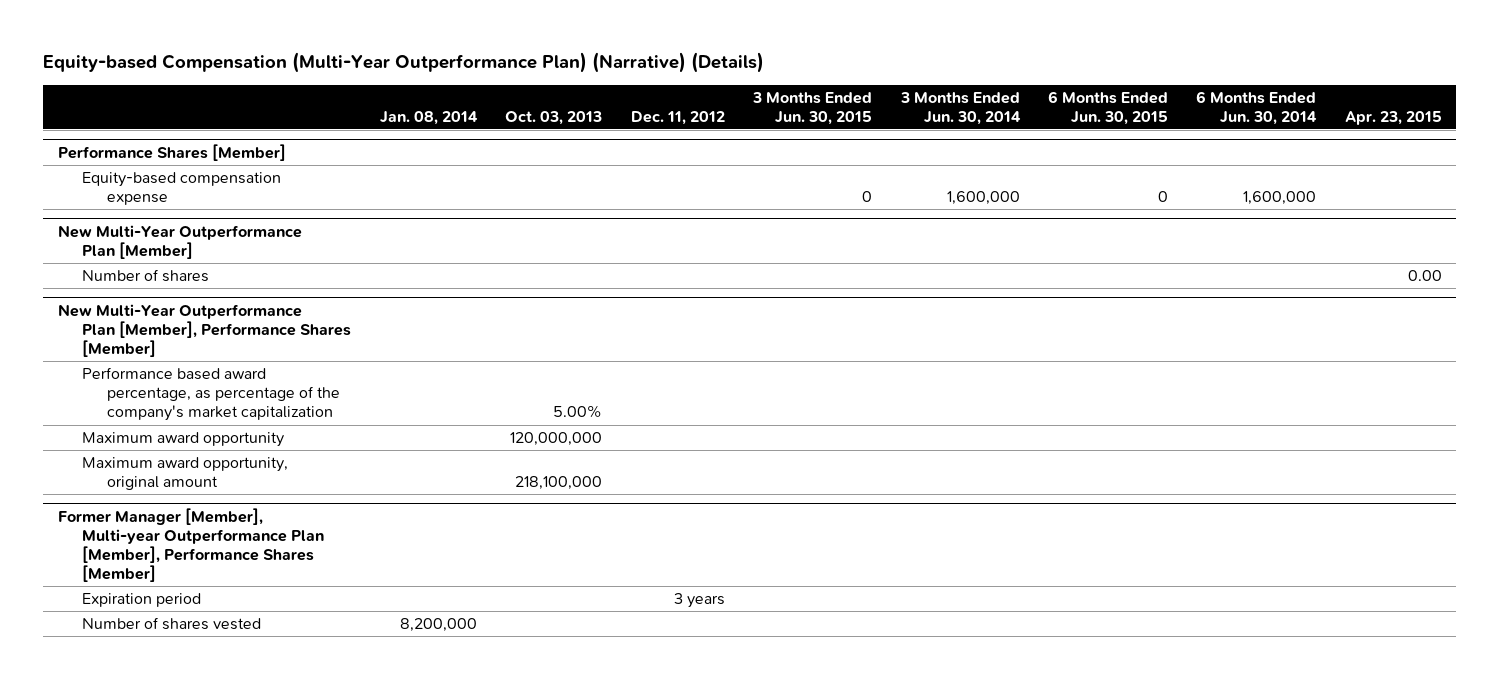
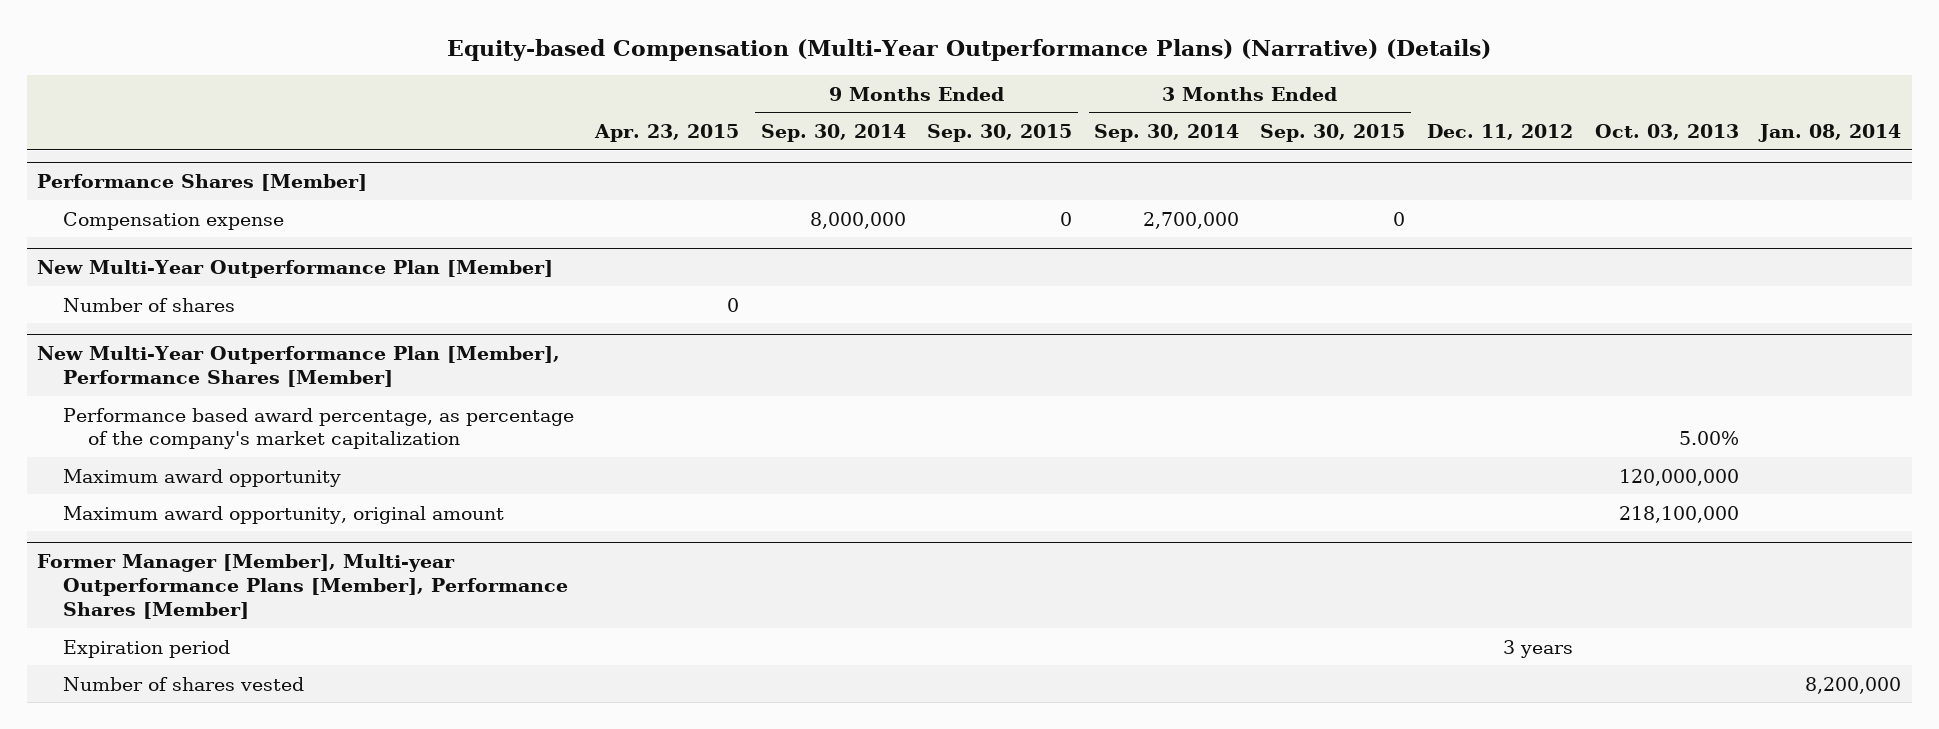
- Equity-based Compensation (Multi-Year Outperformance Plan) (Narrative) (Details)
+ Equity-based Compensation (Multi-Year Outperformance Plans) (Narrative) (Details)
- | Jan. 08, 2014 | Oct. 03, 2013 | Dec. 11, 2012 | 3 Months Ended Jun. 30, 2015 | 3 Months Ended Jun. 30, 2014 | 6 Months Ended Jun. 30, 2015 | 6 Months Ended Jun. 30, 2014 | Apr. 23, 2015
+ | Apr. 23, 2015 | 9 Months Ended Sep. 30, 2014 | 9 Months Ended Sep. 30, 2015 | 3 Months Ended Sep. 30, 2014 | 3 Months Ended Sep. 30, 2015 | Dec. 11, 2012 | Oct. 03, 2013 | Jan. 08, 2014
@ Performance Shares [Member]
- Equity-based compensation expense | | | | 0 | 1,600,000 | 0 | 1,600,000 |
+ Compensation expense | | 8,000,000 | 0 | 2,700,000 | 0 | | |
@ New Multi-Year Outperformance Plan [Member]
- Number of shares | | | | | | | | 0.00
+ Number of shares | 0 | | | | | | |
- Former Manager [Member], Multi-year Outperformance Plan [Member], Performance Shares [Member]
+ Former Manager [Member], Multi-year Outperformance Plans [Member], Performance Shares [Member]

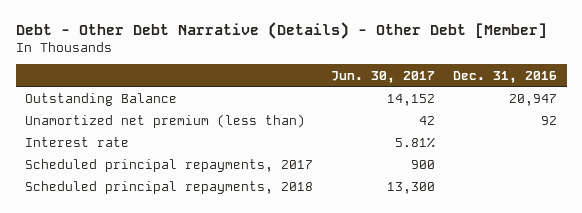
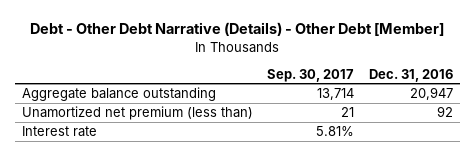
- | Jun. 30, 2017 | Dec. 31, 2016
+ | Sep. 30, 2017 | Dec. 31, 2016
- Outstanding Balance | 14,152 | 20,947
+ Aggregate balance outstanding | 13,714 | 20,947
- Scheduled principal repayments, 2017 | 900 |
- Scheduled principal repayments, 2018 | 13,300 |

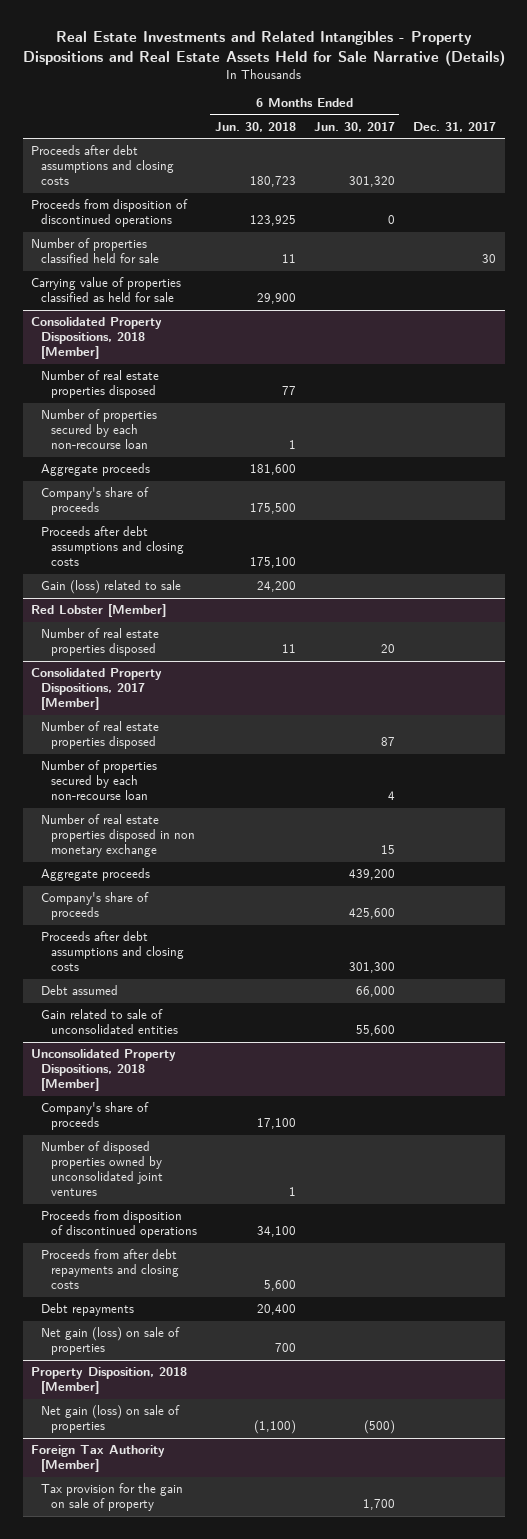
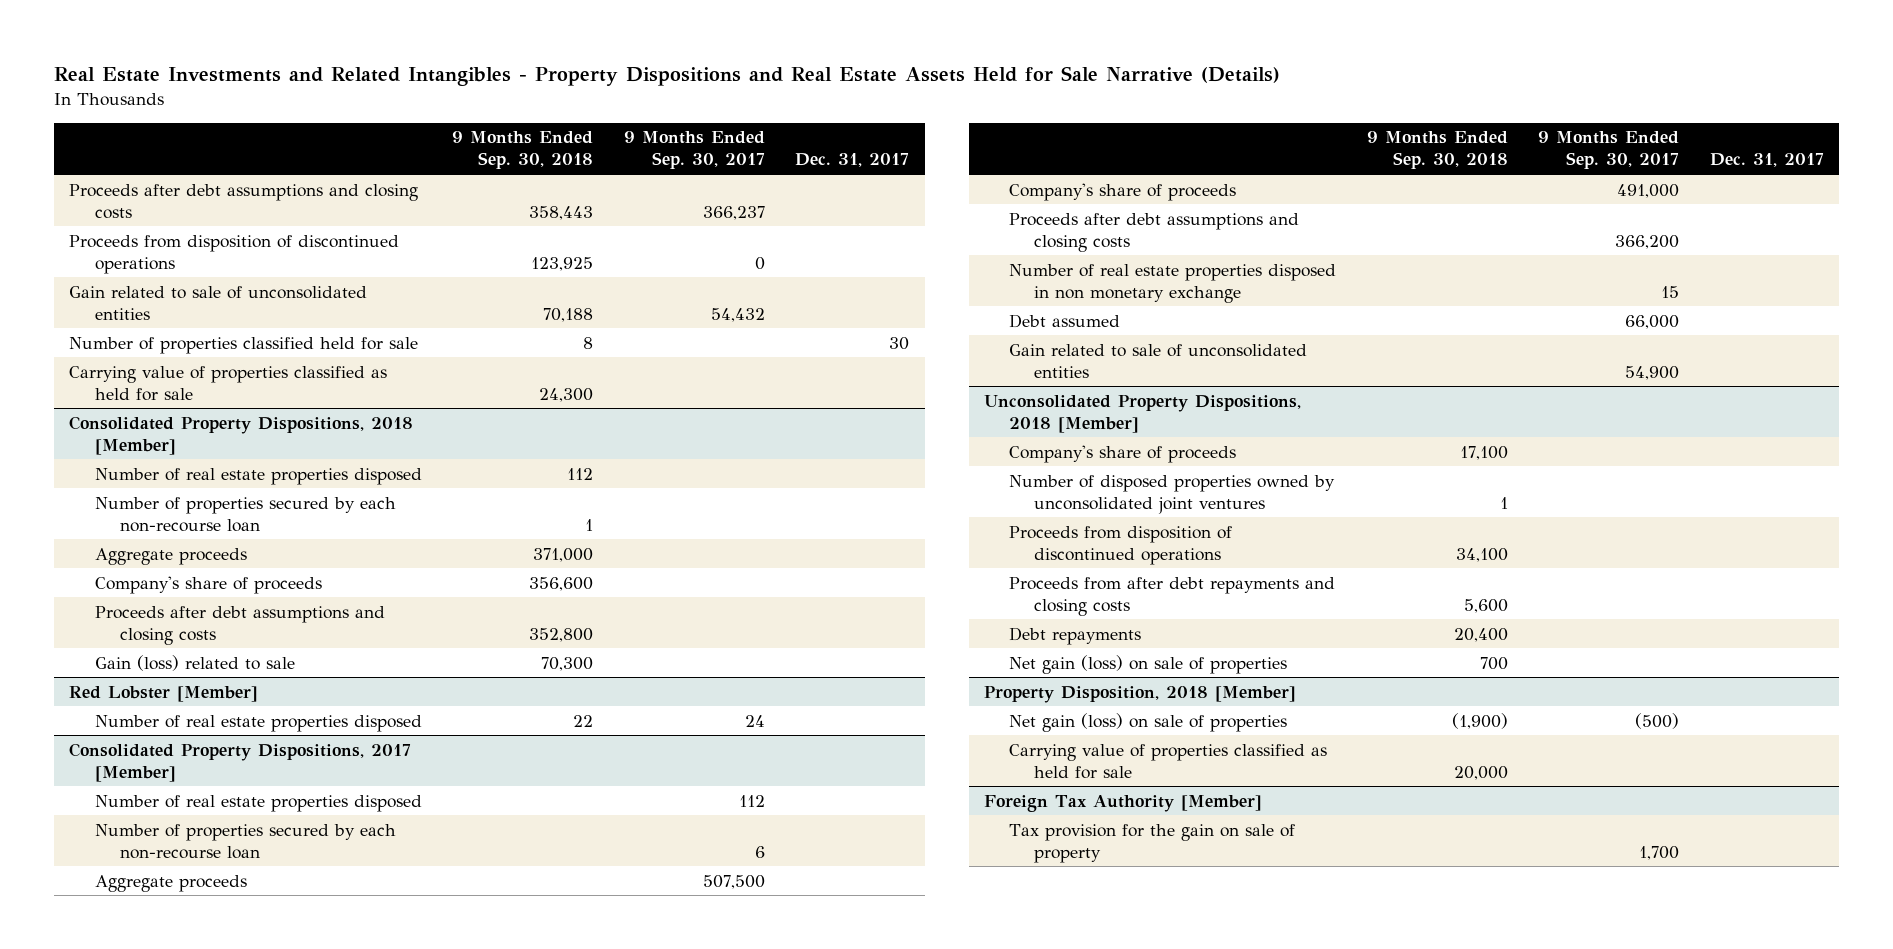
- | 6 Months Ended Jun. 30, 2018 | 6 Months Ended Jun. 30, 2017 | Dec. 31, 2017
+ | 9 Months Ended Sep. 30, 2018 | 9 Months Ended Sep. 30, 2017 | Dec. 31, 2017
+ Gain related to sale of unconsolidated entities | 70,188 | 54,432 |
@ Consolidated Property Dispositions, 2017 [Member]
moved down: Number of real estate properties disposed in non monetary exchange | | 15 |
@ Property Disposition, 2018 [Member]
+ Carrying value of properties classified as held for sale | 20,000 | |

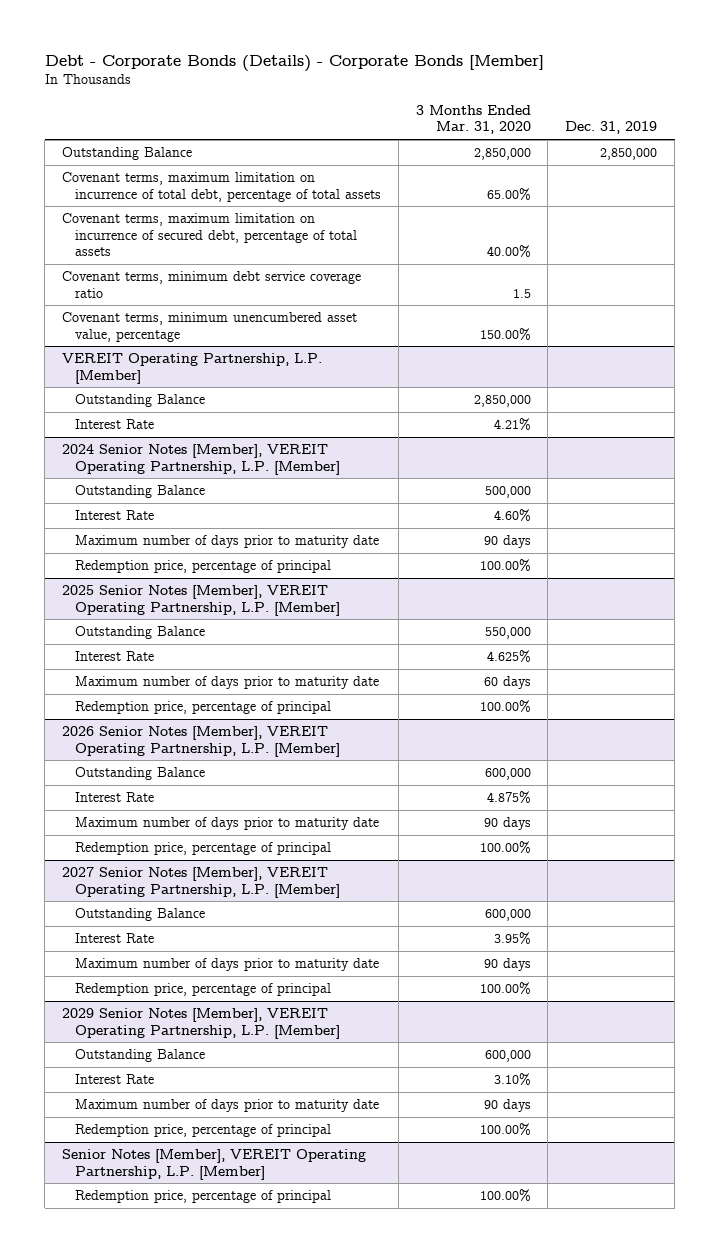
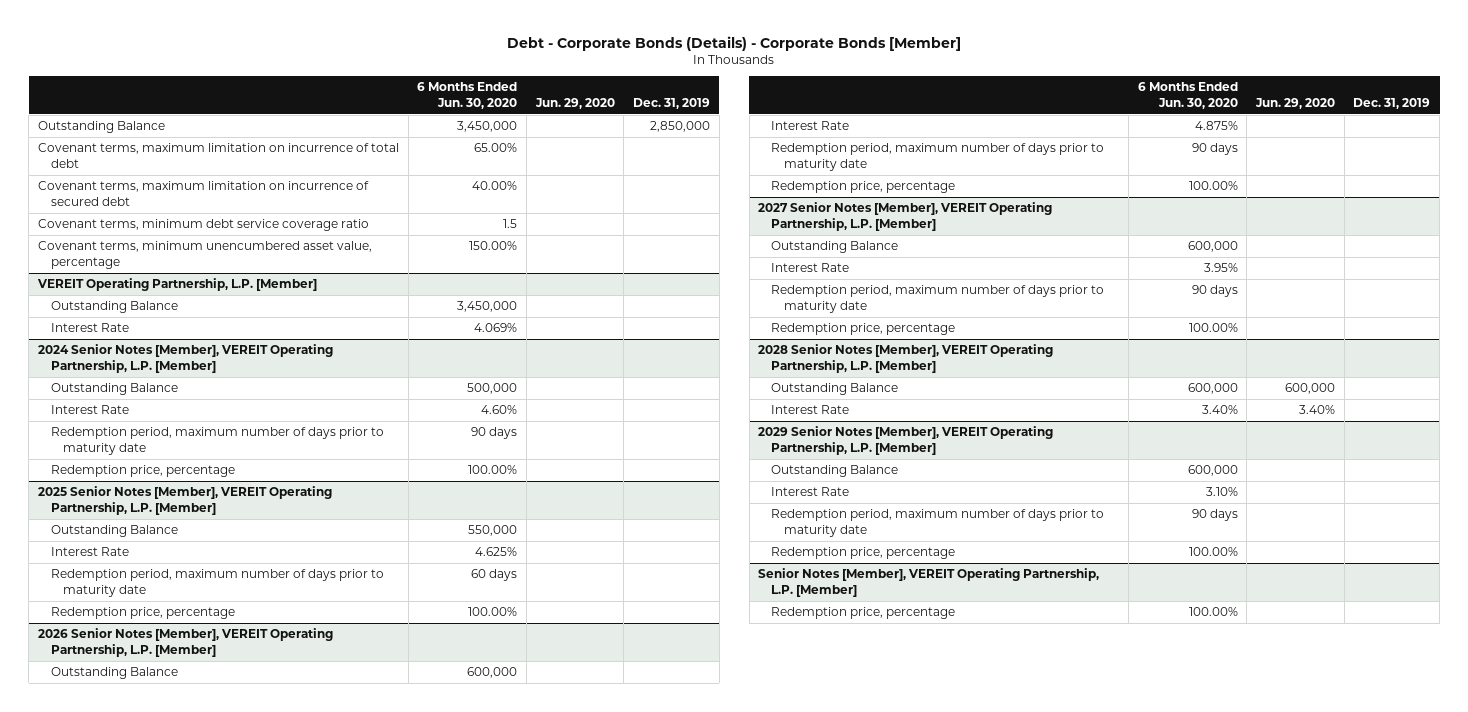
- | 3 Months Ended Mar. 31, 2020 | Dec. 31, 2019
+ | 6 Months Ended Jun. 30, 2020 | Jun. 29, 2020 | Dec. 31, 2019
- Covenant terms, maximum limitation on incurrence of total debt, percentage of total assets | 65.00% |
- Covenant terms, maximum limitation on incurrence of secured debt, percentage of total assets | 40.00% |
+ Covenant terms, maximum limitation on incurrence of total debt | 65.00% | |
+ Covenant terms, maximum limitation on incurrence of secured debt | 40.00% | |
@ 2024 Senior Notes [Member], VEREIT Operating Partnership, L.P. [Member]
- Maximum number of days prior to maturity date | 90 days |
- Redemption price, percentage of principal | 100.00% |
+ Redemption period, maximum number of days prior to maturity date | 90 days | |
+ Redemption price, percentage | 100.00% | |
@ 2025 Senior Notes [Member], VEREIT Operating Partnership, L.P. [Member]
- Maximum number of days prior to maturity date | 60 days |
- Redemption price, percentage of principal | 100.00% |
+ Redemption period, maximum number of days prior to maturity date | 60 days | |
+ Redemption price, percentage | 100.00% | |
@ 2026 Senior Notes [Member], VEREIT Operating Partnership, L.P. [Member]
- Maximum number of days prior to maturity date | 90 days |
- Redemption price, percentage of principal | 100.00% |
+ Redemption period, maximum number of days prior to maturity date | 90 days | |
+ Redemption price, percentage | 100.00% | |
@ 2027 Senior Notes [Member], VEREIT Operating Partnership, L.P. [Member]
- Maximum number of days prior to maturity date | 90 days |
- Redemption price, percentage of principal | 100.00% |
+ Redemption period, maximum number of days prior to maturity date | 90 days | |
+ Redemption price, percentage | 100.00% | |
+ 2028 Senior Notes [Member], VEREIT Operating Partnership, L.P. [Member]
+ Outstanding Balance | 600,000 | 600,000 |
+ Interest Rate | 3.40% | 3.40% |
@ 2029 Senior Notes [Member], VEREIT Operating Partnership, L.P. [Member]
- Maximum number of days prior to maturity date | 90 days |
- Redemption price, percentage of principal | 100.00% |
+ Redemption period, maximum number of days prior to maturity date | 90 days | |
+ Redemption price, percentage | 100.00% | |
@ Senior Notes [Member], VEREIT Operating Partnership, L.P. [Member]
- Redemption price, percentage of principal | 100.00% |
+ Redemption price, percentage | 100.00% | |

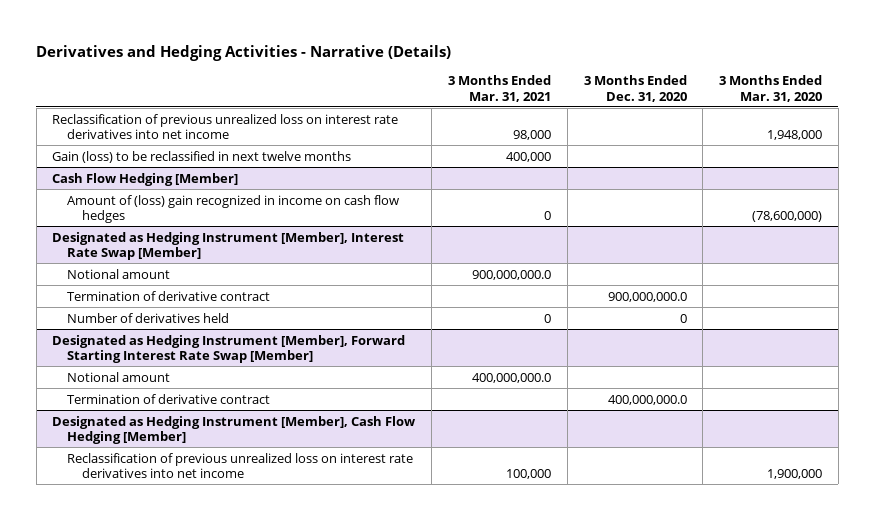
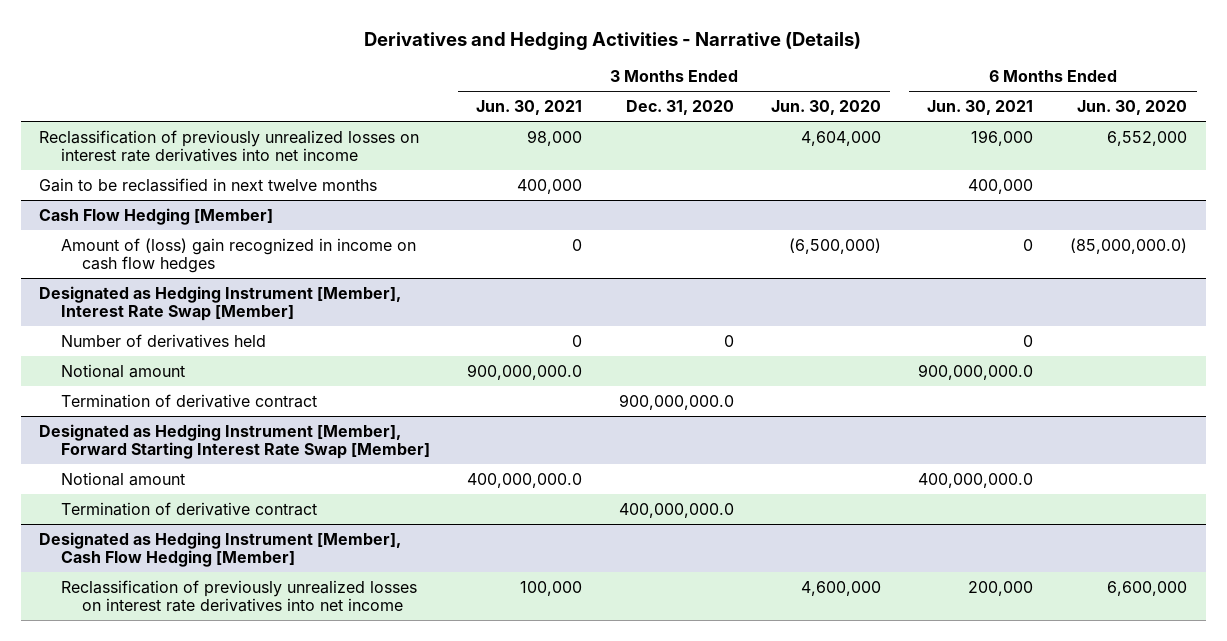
- | 3 Months Ended Mar. 31, 2021 | 3 Months Ended Dec. 31, 2020 | 3 Months Ended Mar. 31, 2020
+ | 3 Months Ended Jun. 30, 2021 | 3 Months Ended Dec. 31, 2020 | 3 Months Ended Jun. 30, 2020 | 6 Months Ended Jun. 30, 2021 | 6 Months Ended Jun. 30, 2020
- Reclassification of previous unrealized loss on interest rate derivatives into net income | 98,000 | | 1,948,000
- Gain (loss) to be reclassified in next twelve months | 400,000 | |
+ Reclassification of previously unrealized losses on interest rate derivatives into net income | 98,000 | | 4,604,000 | 196,000 | 6,552,000
+ Gain to be reclassified in next twelve months | 400,000 | | | 400,000 |
@ Designated as Hedging Instrument [Member], Interest Rate Swap [Member]
moved up: Number of derivatives held | 0 | 0 | | 0 |
@ Designated as Hedging Instrument [Member], Cash Flow Hedging [Member]
- Reclassification of previous unrealized loss on interest rate derivatives into net income | 100,000 | | 1,900,000
+ Reclassification of previously unrealized losses on interest rate derivatives into net income | 100,000 | | 4,600,000 | 200,000 | 6,600,000

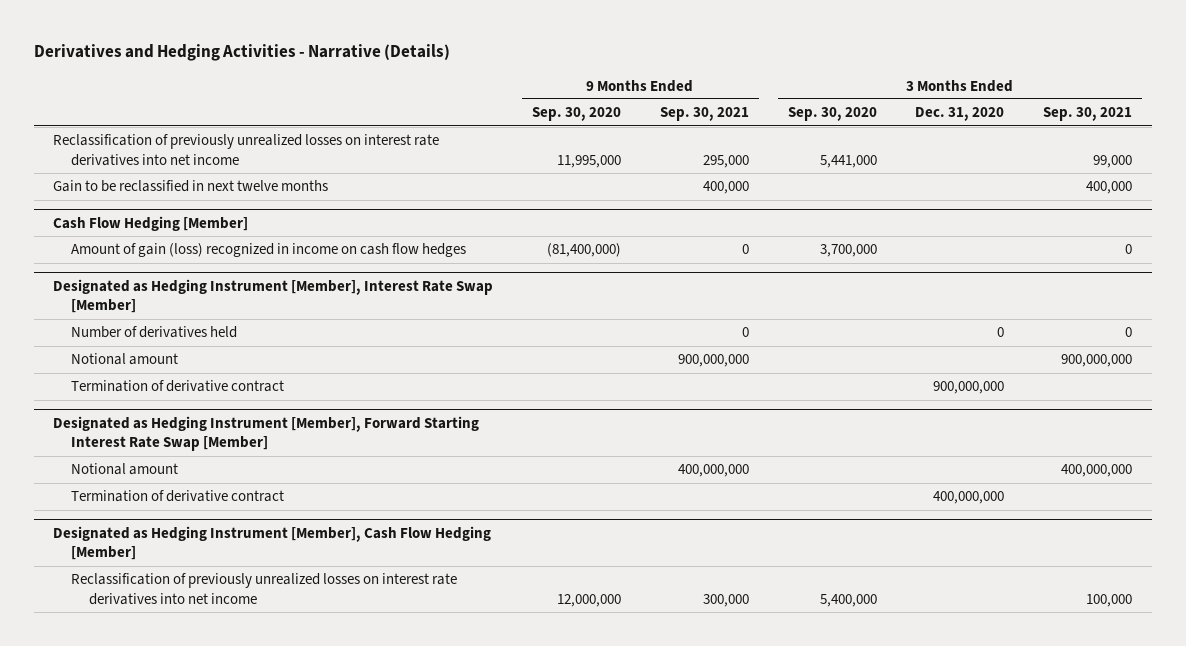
- | 3 Months Ended Jun. 30, 2021 | 3 Months Ended Dec. 31, 2020 | 3 Months Ended Jun. 30, 2020 | 6 Months Ended Jun. 30, 2021 | 6 Months Ended Jun. 30, 2020
+ | 9 Months Ended Sep. 30, 2020 | 9 Months Ended Sep. 30, 2021 | 3 Months Ended Sep. 30, 2020 | 3 Months Ended Dec. 31, 2020 | 3 Months Ended Sep. 30, 2021
@ Cash Flow Hedging [Member]
- Amount of (loss) gain recognized in income on cash flow hedges | 0 | | (6,500,000) | 0 | (85,000,000.0)
+ Amount of gain (loss) recognized in income on cash flow hedges | (81,400,000) | 0 | 3,700,000 | | 0
@ Designated as Hedging Instrument [Member], Interest Rate Swap [Member]
- Termination of derivative contract | | 900,000,000.0 | | |
+ Termination of derivative contract | | | | 900,000,000 |
@ Designated as Hedging Instrument [Member], Forward Starting Interest Rate Swap [Member]
- Termination of derivative contract | | 400,000,000.0 | | |
+ Termination of derivative contract | | | | 400,000,000 |

